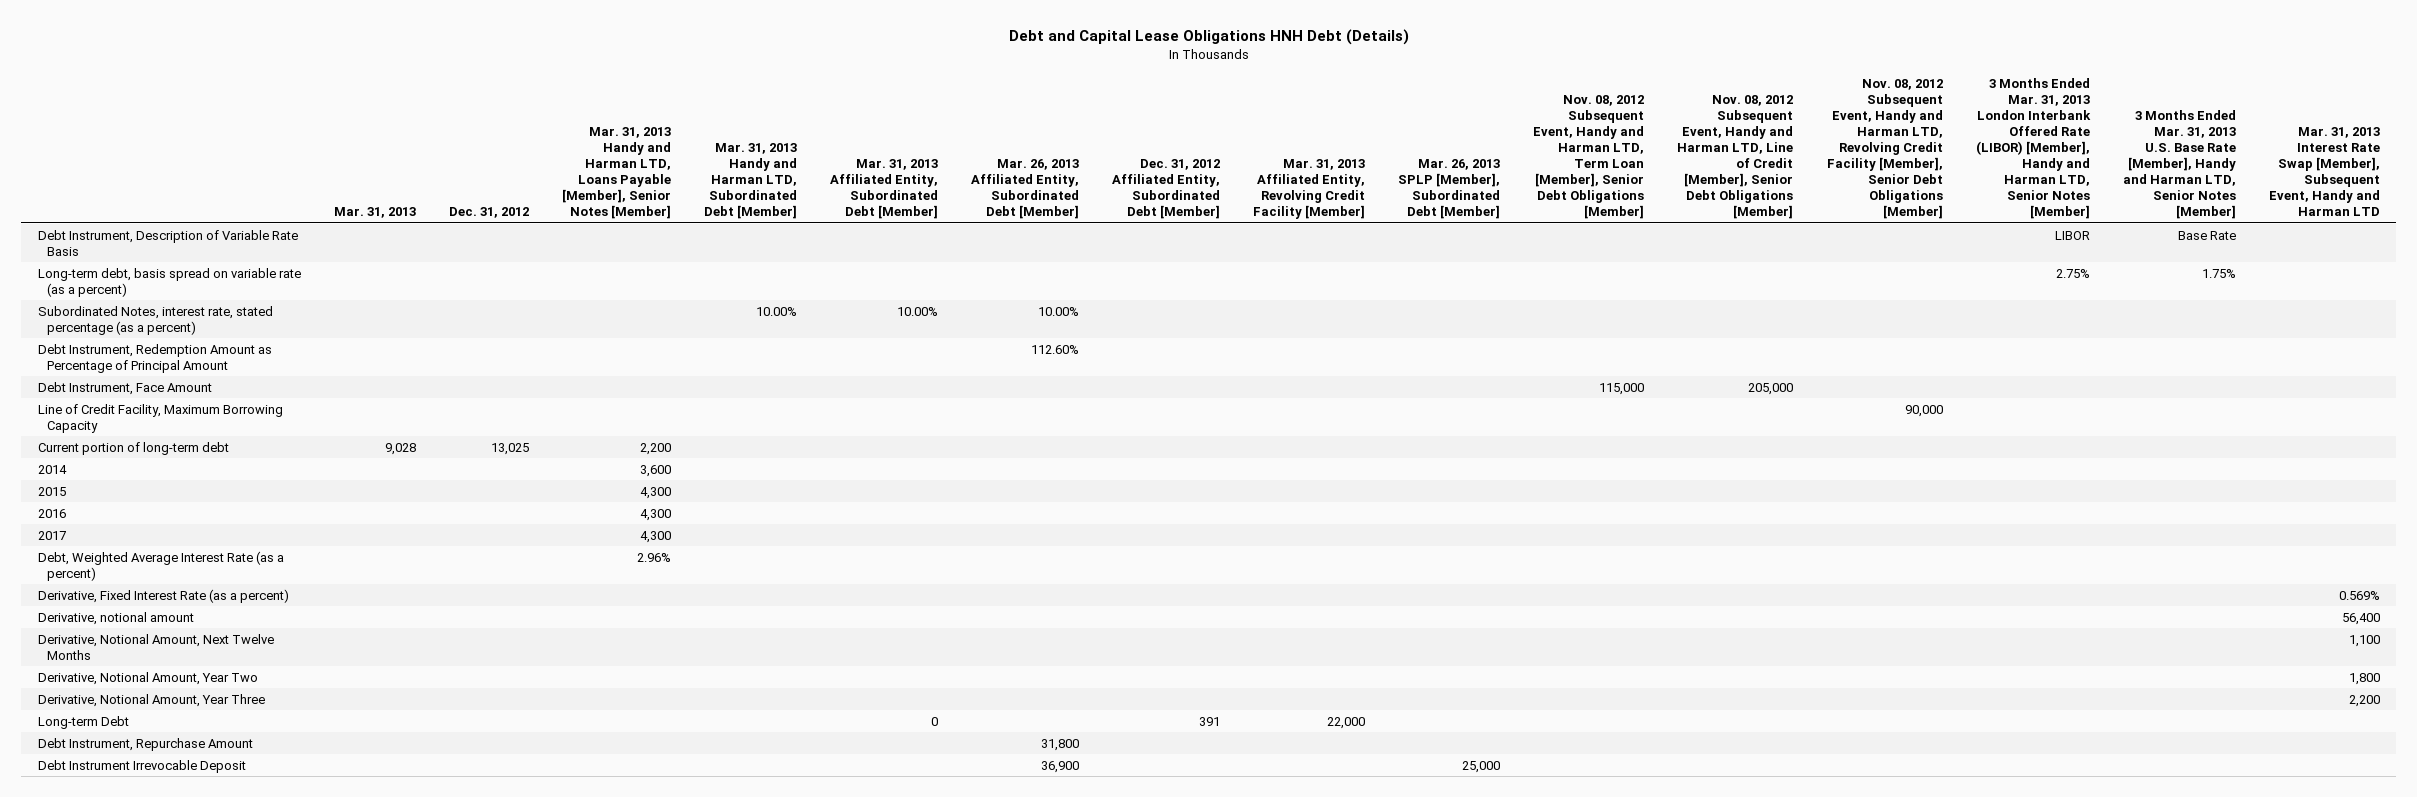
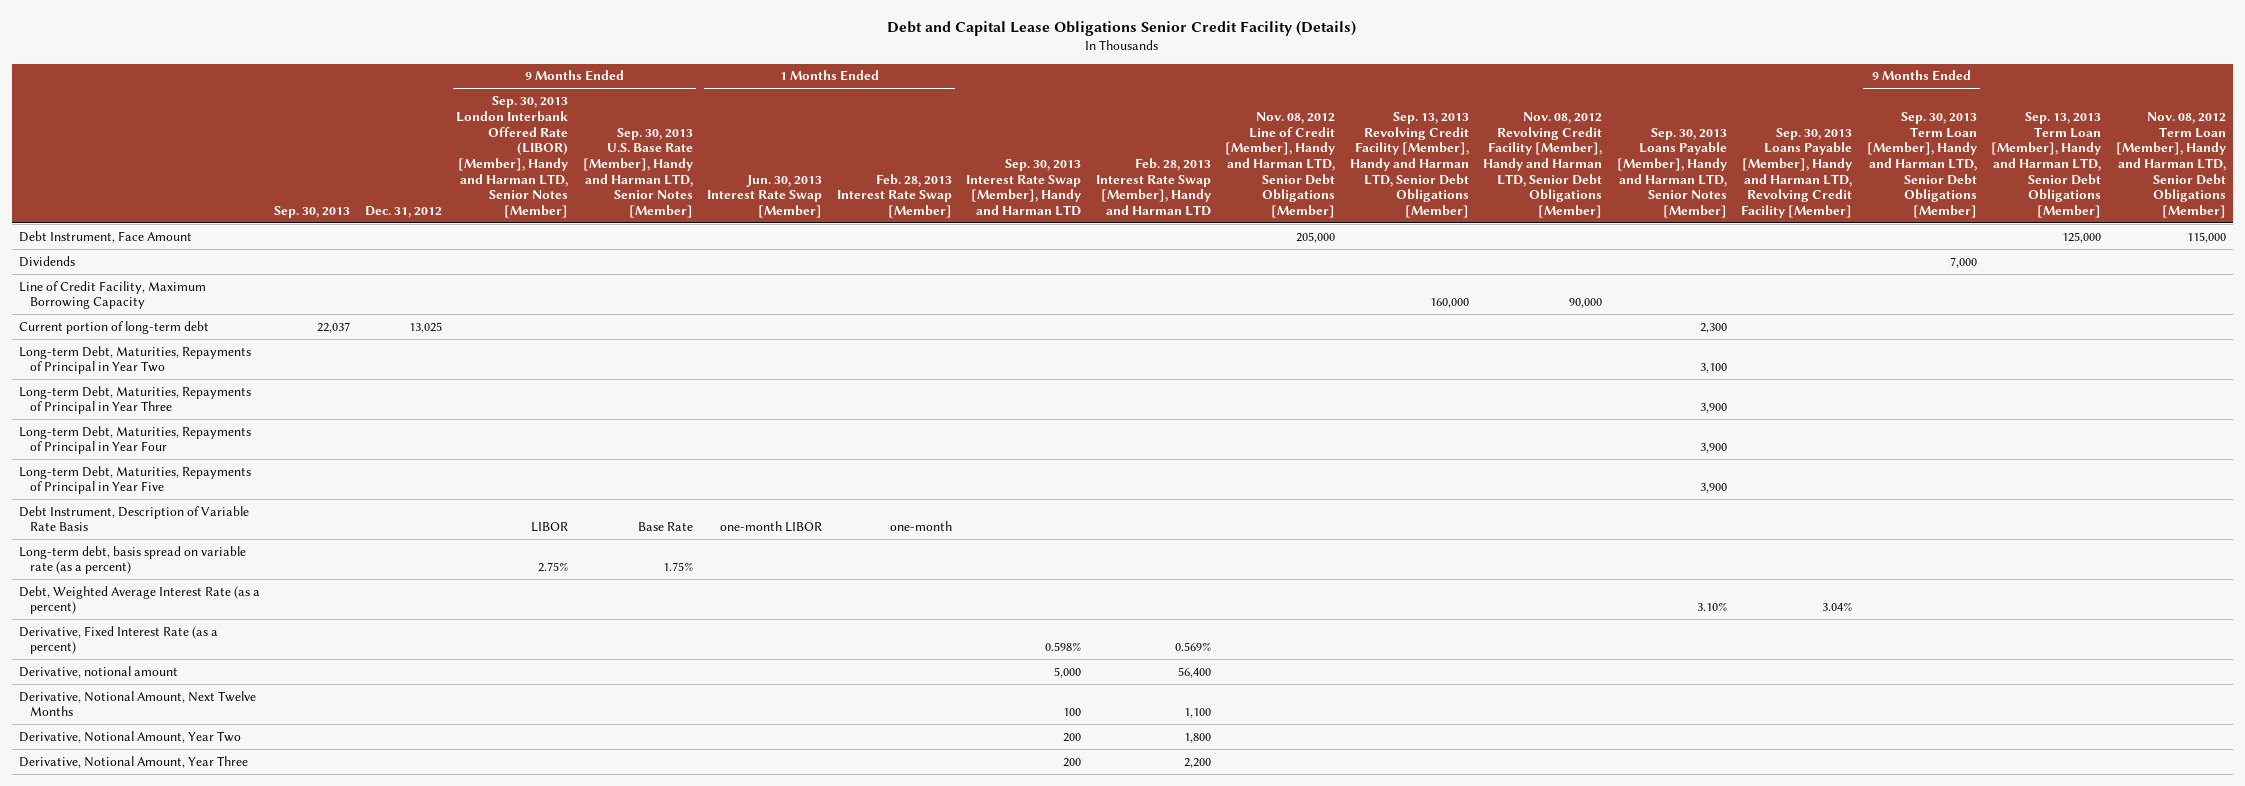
- Debt and Capital Lease Obligations HNH Debt (Details)
+ Debt and Capital Lease Obligations Senior Credit Facility (Details)
- | Mar. 31, 2013 | Dec. 31, 2012 | Mar. 31, 2013 Handy and Harman LTD, Loans Payable [Member], Senior Notes [Member] | Mar. 31, 2013 Handy and Harman LTD, Subordinated Debt [Member] | Mar. 31, 2013 Affiliated Entity, Subordinated Debt [Member] | Mar. 26, 2013 Affiliated Entity, Subordinated Debt [Member] | Dec. 31, 2012 Affiliated Entity, Subordinated Debt [Member] | Mar. 31, 2013 Affiliated Entity, Revolving Credit Facility [Member] | Mar. 26, 2013 SPLP [Member], Subordinated Debt [Member] | Nov. 08, 2012 Subsequent Event, Handy and Harman LTD, Term Loan [Member], Senior Debt Obligations [Member] | Nov. 08, 2012 Subsequent Event, Handy and Harman LTD, Line of Credit [Member], Senior Debt Obligations [Member] | Nov. 08, 2012 Subsequent Event, Handy and Harman LTD, Revolving Credit Facility [Member], Senior Debt Obligations [Member] | 3 Months Ended Mar. 31, 2013 London Interbank Offered Rate (LIBOR) [Member], Handy and Harman LTD, Senior Notes [Member] | 3 Months Ended Mar. 31, 2013 U.S. Base Rate [Member], Handy and Harman LTD, Senior Notes [Member] | Mar. 31, 2013 Interest Rate Swap [Member], Subsequent Event, Handy and Harman LTD
+ | Sep. 30, 2013 | Dec. 31, 2012 | 9 Months Ended Sep. 30, 2013 London Interbank Offered Rate (LIBOR) [Member], Handy and Harman LTD, Senior Notes [Member] | 9 Months Ended Sep. 30, 2013 U.S. Base Rate [Member], Handy and Harman LTD, Senior Notes [Member] | 1 Months Ended Jun. 30, 2013 Interest Rate Swap [Member] | 1 Months Ended Feb. 28, 2013 Interest Rate Swap [Member] | Sep. 30, 2013 Interest Rate Swap [Member], Handy and Harman LTD | Feb. 28, 2013 Interest Rate Swap [Member], Handy and Harman LTD | Nov. 08, 2012 Line of Credit [Member], Handy and Harman LTD, Senior Debt Obligations [Member] | Sep. 13, 2013 Revolving Credit Facility [Member], Handy and Harman LTD, Senior Debt Obligations [Member] | Nov. 08, 2012 Revolving Credit Facility [Member], Handy and Harman LTD, Senior Debt Obligations [Member] | Sep. 30, 2013 Loans Payable [Member], Handy and Harman LTD, Senior Notes [Member] | Sep. 30, 2013 Loans Payable [Member], Handy and Harman LTD, Revolving Credit Facility [Member] | 9 Months Ended Sep. 30, 2013 Term Loan [Member], Handy and Harman LTD, Senior Debt Obligations [Member] | Sep. 13, 2013 Term Loan [Member], Handy and Harman LTD, Senior Debt Obligations [Member] | Nov. 08, 2012 Term Loan [Member], Handy and Harman LTD, Senior Debt Obligations [Member]
- Subordinated Notes, interest rate, stated percentage (as a percent) | | | | 10.00% | 10.00% | 10.00% | | | | | | | | |
- Debt Instrument, Redemption Amount as Percentage of Principal Amount | | | | | | 112.60% | | | | | | | | |
+ Dividends | | | | | | | | | | | | | | 7,000 | |
- 2014 | | | 3,600 | | | | | | | | | | | |
- 2015 | | | 4,300 | | | | | | | | | | | |
- 2016 | | | 4,300 | | | | | | | | | | | |
- 2017 | | | 4,300 | | | | | | | | | | | |
+ Long-term Debt, Maturities, Repayments of Principal in Year Two | | | | | | | | | | | | 3,100 | | | |
+ Long-term Debt, Maturities, Repayments of Principal in Year Three | | | | | | | | | | | | 3,900 | | | |
+ Long-term Debt, Maturities, Repayments of Principal in Year Four | | | | | | | | | | | | 3,900 | | | |
+ Long-term Debt, Maturities, Repayments of Principal in Year Five | | | | | | | | | | | | 3,900 | | | |
moved down: Debt Instrument, Description of Variable Rate Basis | | | LIBOR | Base Rate | one-month LIBOR | one-month | | | | | | | | | |
moved down: Long-term debt, basis spread on variable rate (as a percent) | | | 2.75% | 1.75% | | | | | | | | | | | |
- Long-term Debt | | | | | 0 | | 391 | 22,000 | | | | | | |
- Debt Instrument, Repurchase Amount | | | | | | 31,800 | | | | | | | | |
- Debt Instrument Irrevocable Deposit | | | | | | 36,900 | | | 25,000 | | | | | |

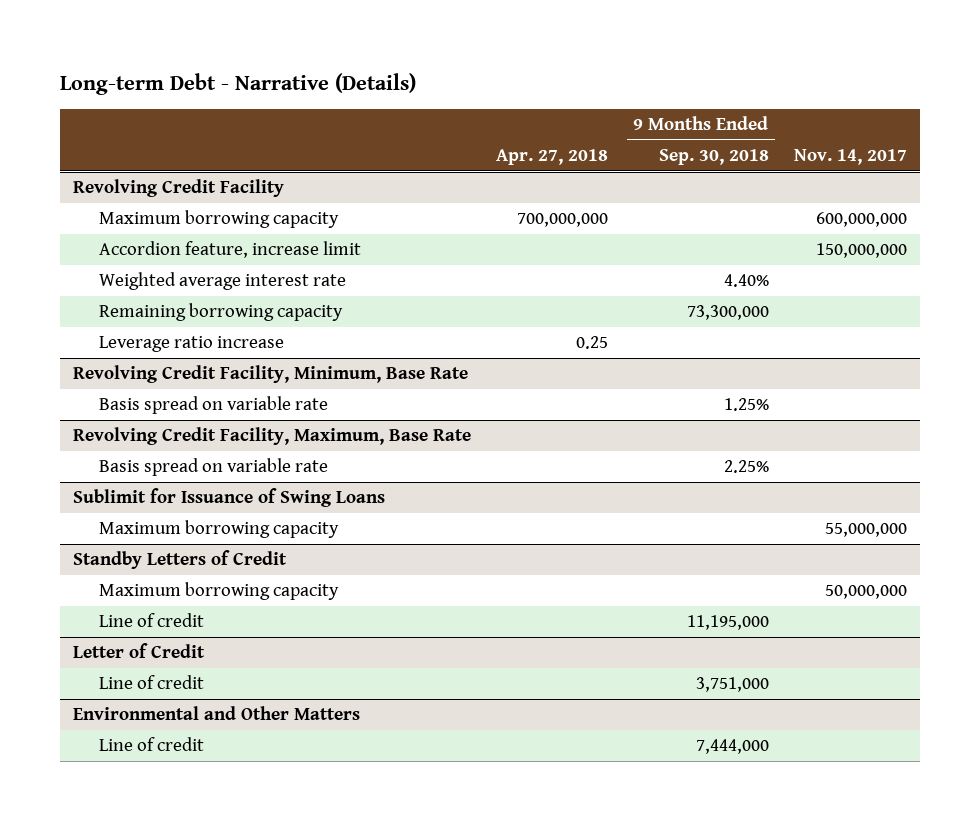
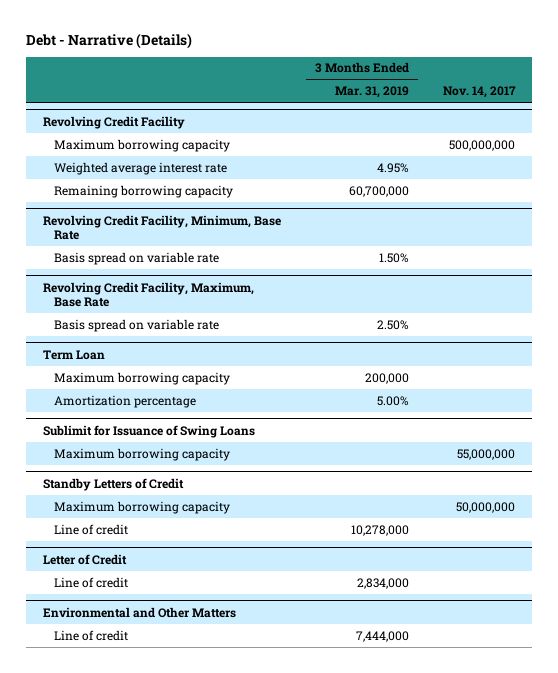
- Long-term Debt - Narrative (Details)
+ Debt - Narrative (Details)
- | Apr. 27, 2018 | 9 Months Ended Sep. 30, 2018 | Nov. 14, 2017
+ | 3 Months Ended Mar. 31, 2019 | Nov. 14, 2017
@ Revolving Credit Facility
- Maximum borrowing capacity | 700,000,000 | | 600,000,000
- Accordion feature, increase limit | | | 150,000,000
+ Maximum borrowing capacity | | 500,000,000
- Leverage ratio increase | 0.25 | |
+ Term Loan
+ Maximum borrowing capacity | 200,000 |
+ Amortization percentage | 5.00% |

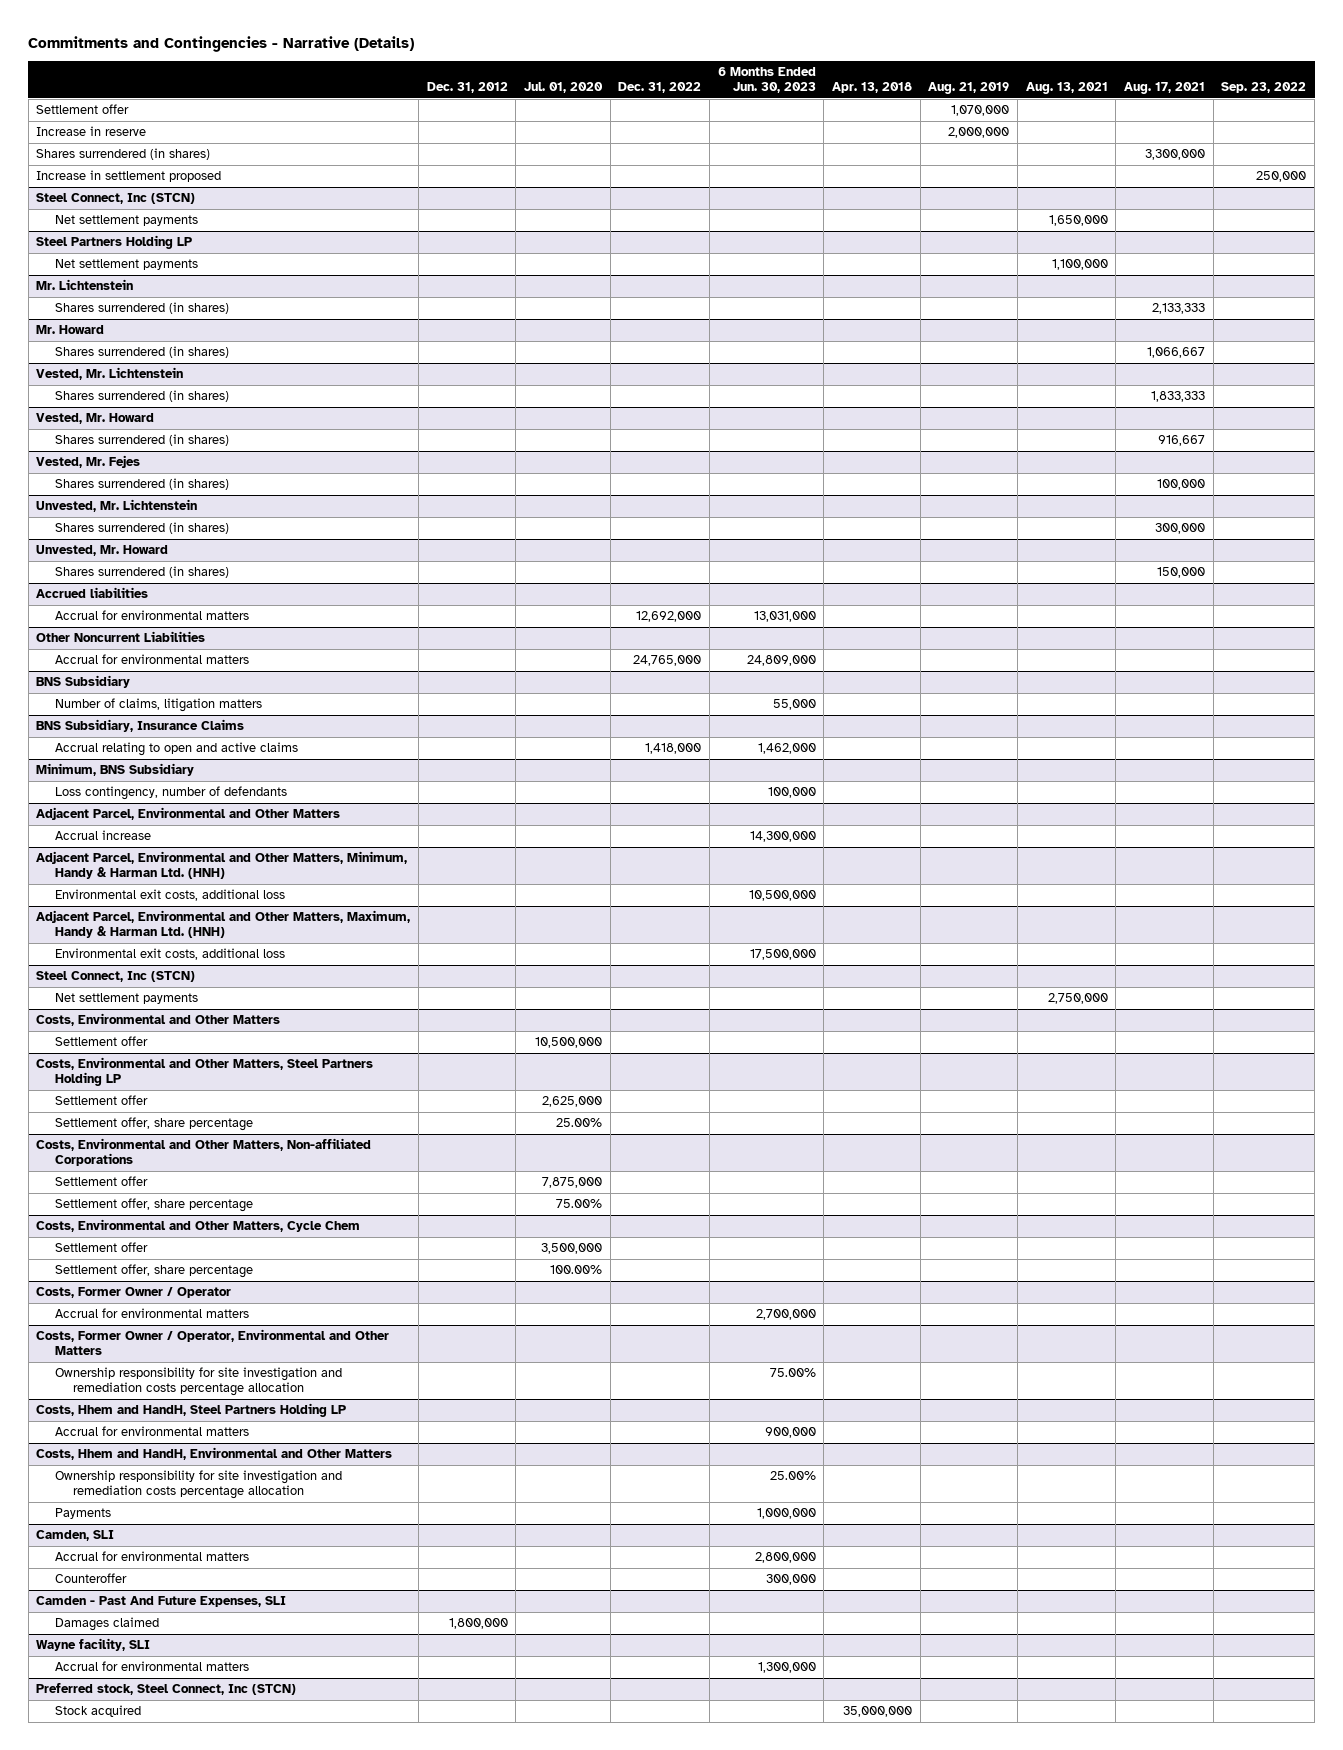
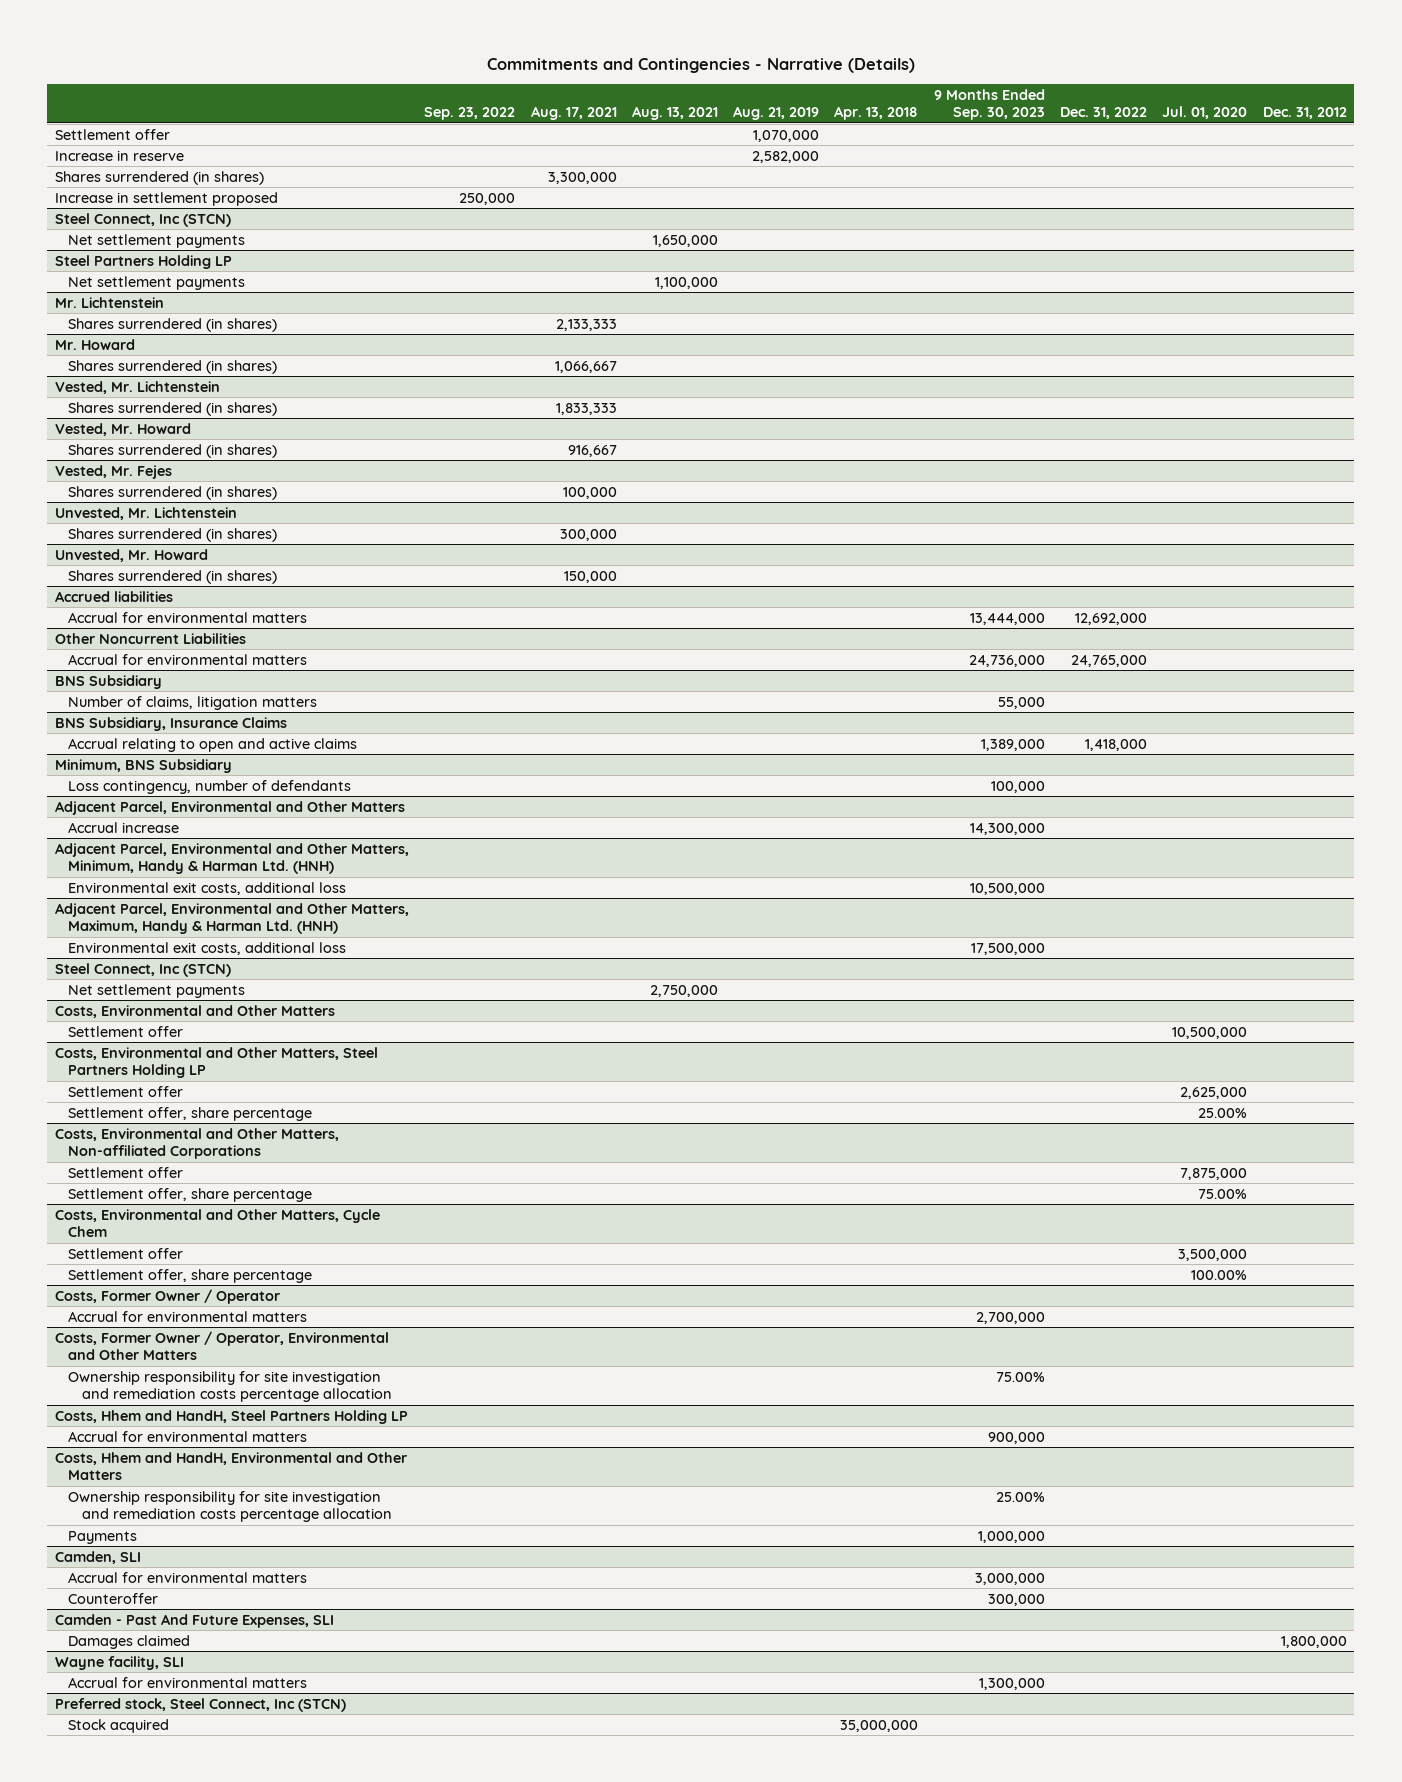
- | Dec. 31, 2012 | Jul. 01, 2020 | Dec. 31, 2022 | 6 Months Ended Jun. 30, 2023 | Apr. 13, 2018 | Aug. 21, 2019 | Aug. 13, 2021 | Aug. 17, 2021 | Sep. 23, 2022
+ | Sep. 23, 2022 | Aug. 17, 2021 | Aug. 13, 2021 | Aug. 21, 2019 | Apr. 13, 2018 | 9 Months Ended Sep. 30, 2023 | Dec. 31, 2022 | Jul. 01, 2020 | Dec. 31, 2012
- Increase in reserve | | | | | | 2,000,000 | | |
+ Increase in reserve | | | | 2,582,000 | | | | |

